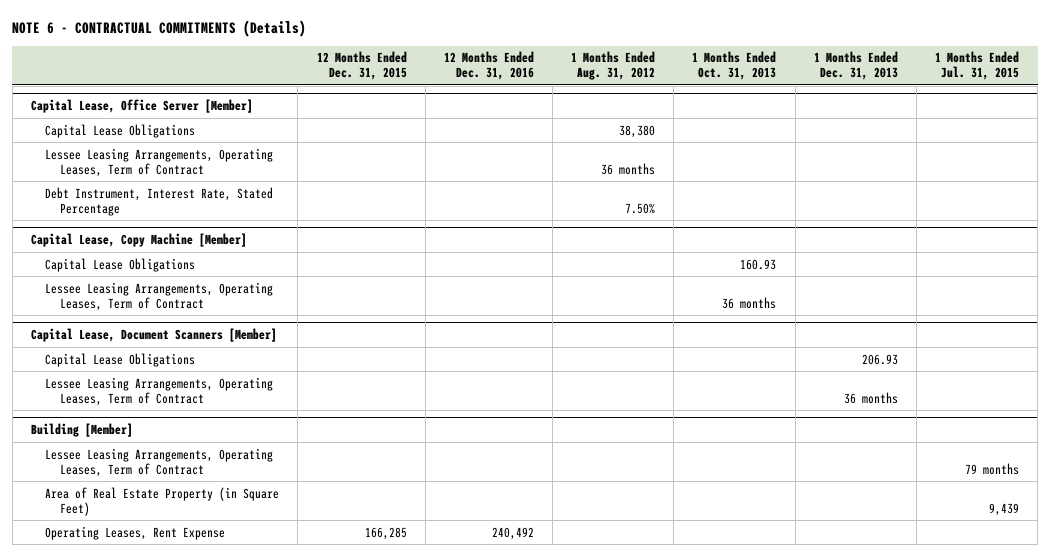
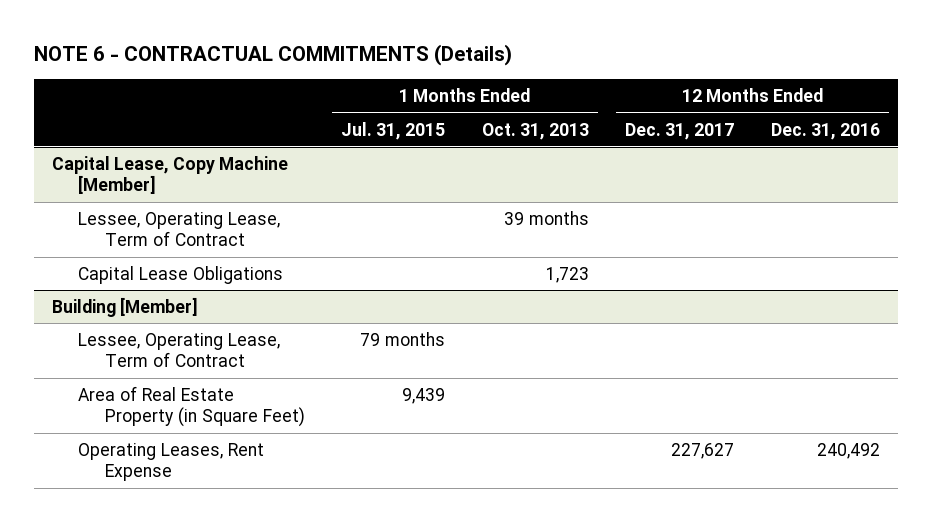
- | 12 Months Ended Dec. 31, 2015 | 12 Months Ended Dec. 31, 2016 | 1 Months Ended Aug. 31, 2012 | 1 Months Ended Oct. 31, 2013 | 1 Months Ended Dec. 31, 2013 | 1 Months Ended Jul. 31, 2015
+ | 1 Months Ended Jul. 31, 2015 | 1 Months Ended Oct. 31, 2013 | 12 Months Ended Dec. 31, 2017 | 12 Months Ended Dec. 31, 2016
- Capital Lease, Office Server [Member]
- Capital Lease Obligations | | | 38,380 | | |
- Lessee Leasing Arrangements, Operating Leases, Term of Contract | | | 36 months | | |
- Debt Instrument, Interest Rate, Stated Percentage | | | 7.50% | | |
@ Capital Lease, Copy Machine [Member]
- Capital Lease Obligations | | | | 160.93 | |
- Lessee Leasing Arrangements, Operating Leases, Term of Contract | | | | 36 months | |
- Capital Lease, Document Scanners [Member]
- Capital Lease Obligations | | | | | 206.93 |
- Lessee Leasing Arrangements, Operating Leases, Term of Contract | | | | | 36 months |
@ Capital Lease, Copy Machine [Member]
+ Lessee, Operating Lease, Term of Contract | | 39 months | |
+ Capital Lease Obligations | | 1,723 | |
@ Building [Member]
- Lessee Leasing Arrangements, Operating Leases, Term of Contract | | | | | | 79 months
+ Lessee, Operating Lease, Term of Contract | 79 months | | |

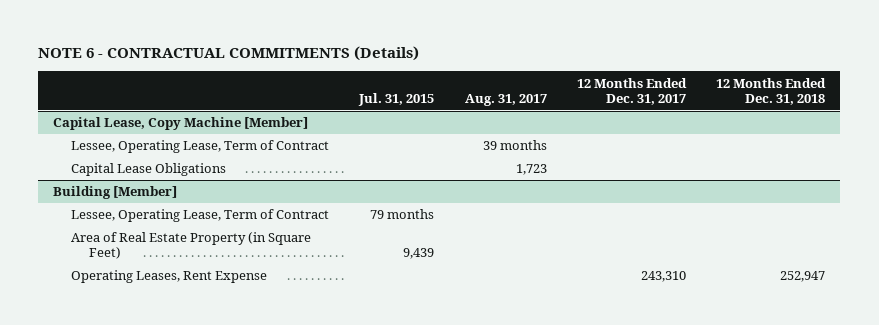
- | 1 Months Ended Jul. 31, 2015 | 1 Months Ended Oct. 31, 2013 | 12 Months Ended Dec. 31, 2017 | 12 Months Ended Dec. 31, 2016
+ | Jul. 31, 2015 | Aug. 31, 2017 | 12 Months Ended Dec. 31, 2017 | 12 Months Ended Dec. 31, 2018
@ Building [Member]
- Operating Leases, Rent Expense | | | 227,627 | 240,492
+ Operating Leases, Rent Expense | | | 243,310 | 252,947

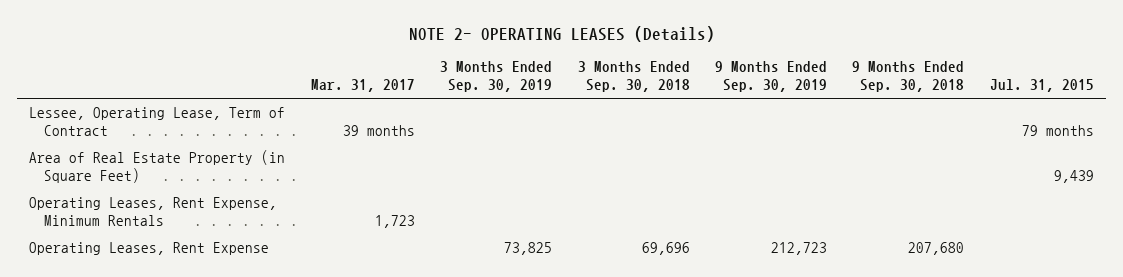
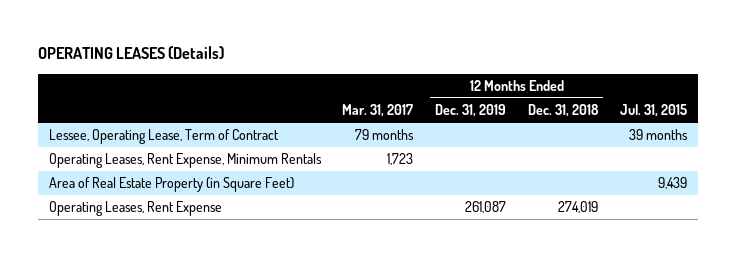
- NOTE 2- OPERATING LEASES (Details)
+ OPERATING LEASES (Details)
- | Mar. 31, 2017 | 3 Months Ended Sep. 30, 2019 | 3 Months Ended Sep. 30, 2018 | 9 Months Ended Sep. 30, 2019 | 9 Months Ended Sep. 30, 2018 | Jul. 31, 2015
+ | Mar. 31, 2017 | 12 Months Ended Dec. 31, 2019 | 12 Months Ended Dec. 31, 2018 | Jul. 31, 2015
- Lessee, Operating Lease, Term of Contract | 39 months | | | | | 79 months
+ Lessee, Operating Lease, Term of Contract | 79 months | | | 39 months
moved down: Area of Real Estate Property (in Square Feet) | | | | 9,439

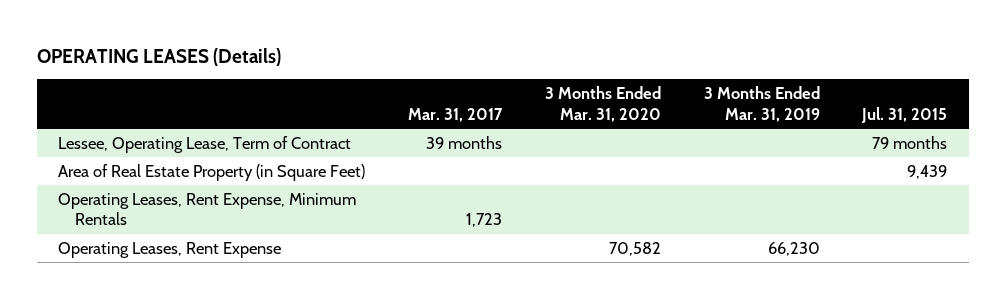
- | Mar. 31, 2017 | 12 Months Ended Dec. 31, 2019 | 12 Months Ended Dec. 31, 2018 | Jul. 31, 2015
+ | Mar. 31, 2017 | 3 Months Ended Mar. 31, 2020 | 3 Months Ended Mar. 31, 2019 | Jul. 31, 2015
- Lessee, Operating Lease, Term of Contract | 79 months | | | 39 months
+ Lessee, Operating Lease, Term of Contract | 39 months | | | 79 months
moved down: Operating Leases, Rent Expense, Minimum Rentals | 1,723 | | |

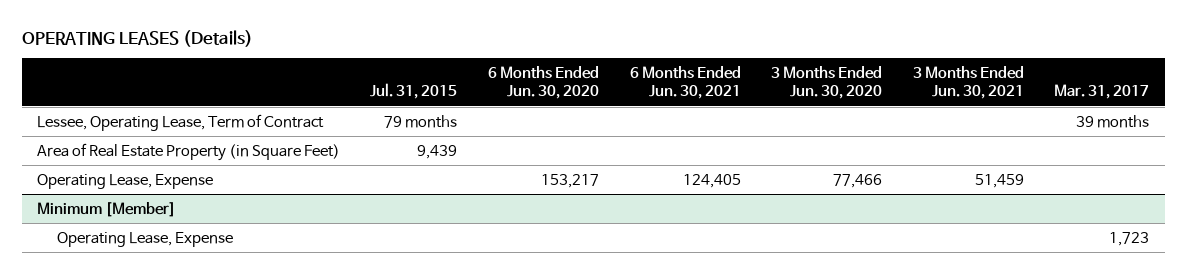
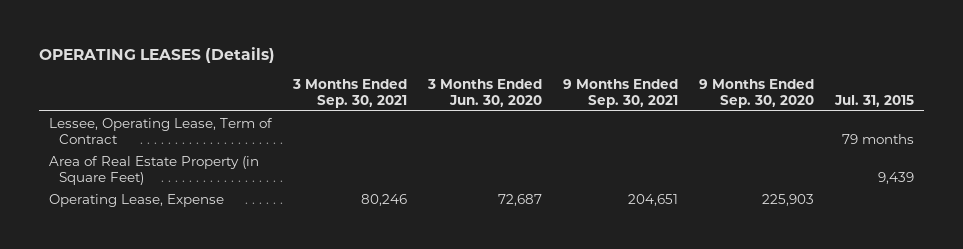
- | Jul. 31, 2015 | 6 Months Ended Jun. 30, 2020 | 6 Months Ended Jun. 30, 2021 | 3 Months Ended Jun. 30, 2020 | 3 Months Ended Jun. 30, 2021 | Mar. 31, 2017
+ | 3 Months Ended Sep. 30, 2021 | 3 Months Ended Jun. 30, 2020 | 9 Months Ended Sep. 30, 2021 | 9 Months Ended Sep. 30, 2020 | Jul. 31, 2015
- Operating Lease, Expense | | 153,217 | 124,405 | 77,466 | 51,459 |
- Minimum [Member]
- Operating Lease, Expense | | | | | | 1,723
+ Operating Lease, Expense | 80,246 | 72,687 | 204,651 | 225,903 |

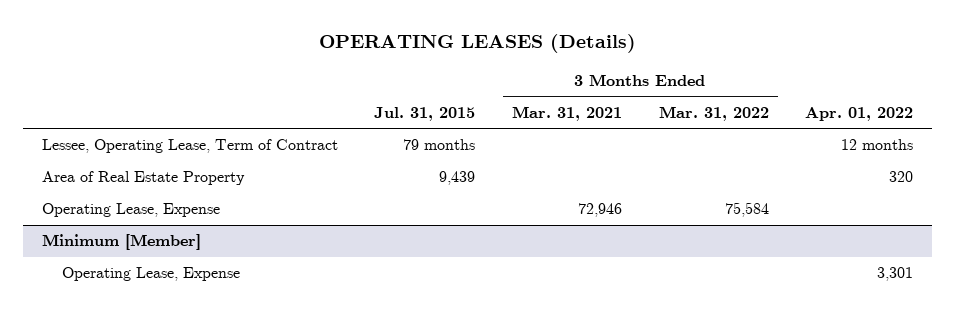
- | 3 Months Ended Sep. 30, 2021 | 3 Months Ended Jun. 30, 2020 | 9 Months Ended Sep. 30, 2021 | 9 Months Ended Sep. 30, 2020 | Jul. 31, 2015
+ | Jul. 31, 2015 | 3 Months Ended Mar. 31, 2021 | 3 Months Ended Mar. 31, 2022 | Apr. 01, 2022
- Area of Real Estate Property (in Square Feet) | | | | | 9,439
+ Area of Real Estate Property | 9,439 | | | 320
+ Minimum [Member]
+ Operating Lease, Expense | | | | 3,301

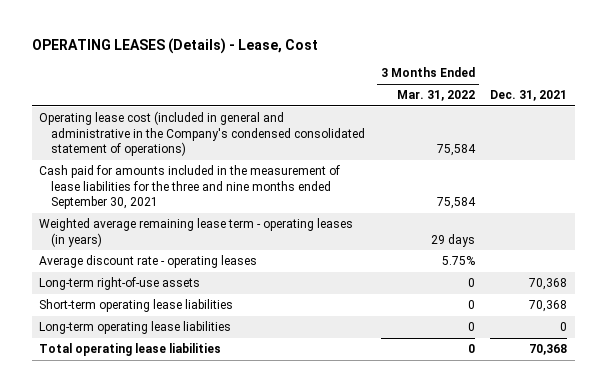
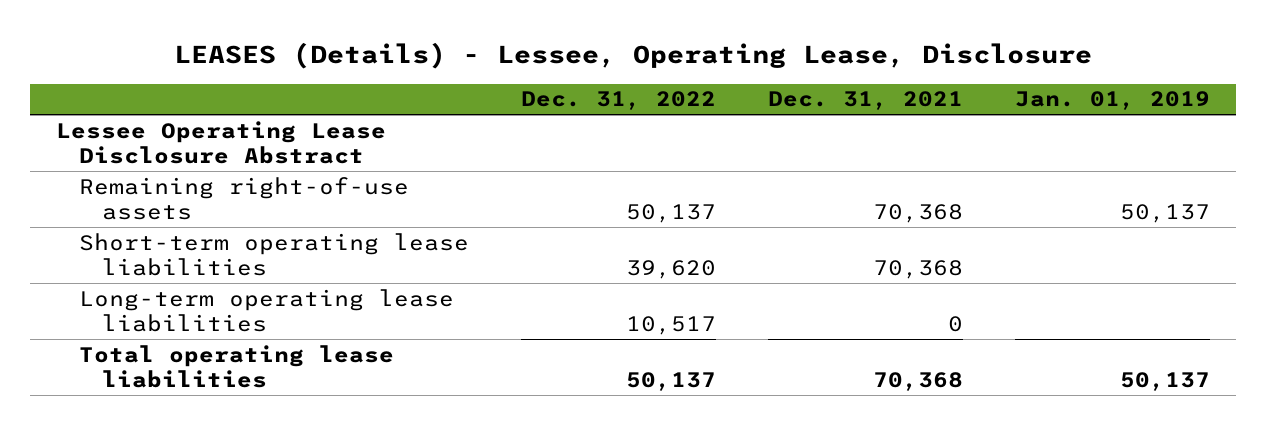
- OPERATING LEASES (Details) - Lease, Cost
+ LEASES (Details) - Lessee, Operating Lease, Disclosure
- | 3 Months Ended Mar. 31, 2022 | Dec. 31, 2021
+ | Dec. 31, 2022 | Dec. 31, 2021 | Jan. 01, 2019
- Operating lease cost (included in general and administrative in the Company's condensed consolidated statement of operations) | 75,584 |
- Cash paid for amounts included in the measurement of lease liabilities for the three and nine months ended September 30, 2021 | 75,584 |
- Weighted average remaining lease term - operating leases (in years) | 29 days |
- Average discount rate - operating leases | 5.75% |
- Long-term right-of-use assets | 0 | 70,368
+ Lessee Operating Lease Disclosure Abstract
+ Remaining right-of-use assets | 50,137 | 70,368 | 50,137

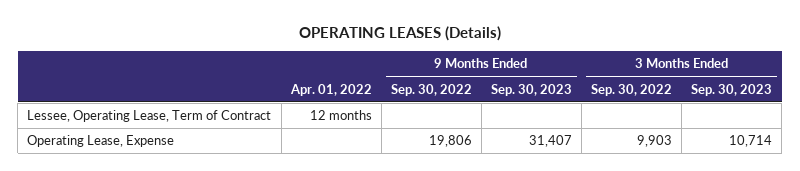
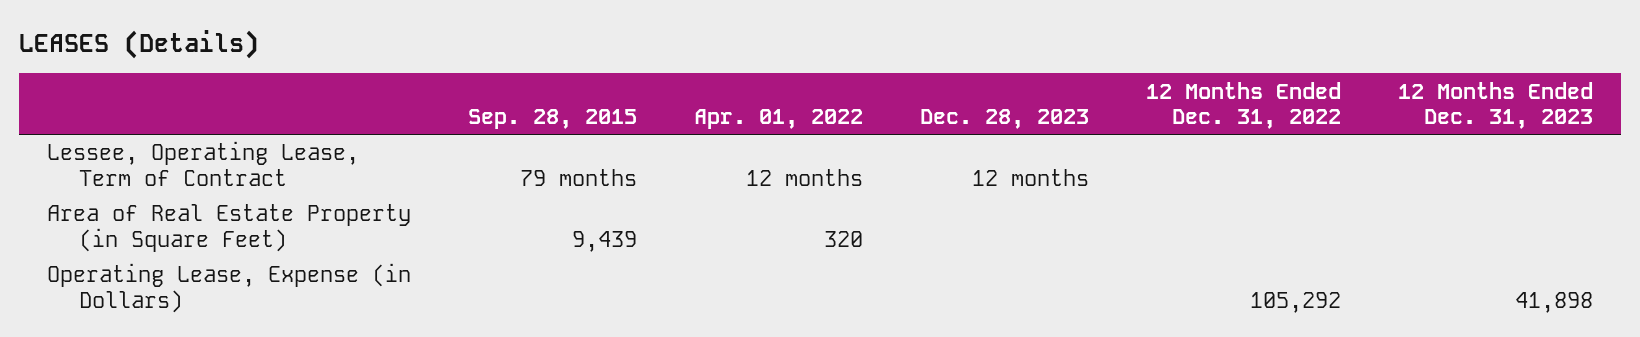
- OPERATING LEASES (Details)
+ LEASES (Details)
- | Apr. 01, 2022 | 9 Months Ended Sep. 30, 2022 | 9 Months Ended Sep. 30, 2023 | 3 Months Ended Sep. 30, 2022 | 3 Months Ended Sep. 30, 2023
+ | Sep. 28, 2015 | Apr. 01, 2022 | Dec. 28, 2023 | 12 Months Ended Dec. 31, 2022 | 12 Months Ended Dec. 31, 2023
- Operating Lease, Expense | | 19,806 | 31,407 | 9,903 | 10,714
+ Area of Real Estate Property (in Square Feet) | 9,439 | 320 | | |
+ Operating Lease, Expense (in Dollars) | | | | 105,292 | 41,898

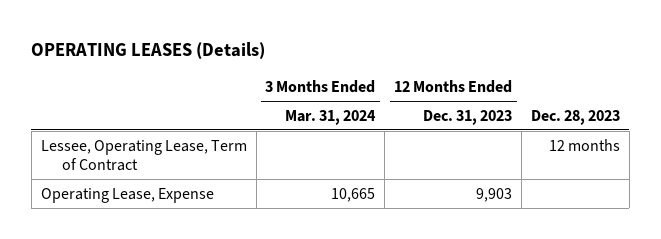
- LEASES (Details)
+ OPERATING LEASES (Details)
- | Sep. 28, 2015 | Apr. 01, 2022 | Dec. 28, 2023 | 12 Months Ended Dec. 31, 2022 | 12 Months Ended Dec. 31, 2023
+ | 3 Months Ended Mar. 31, 2024 | 12 Months Ended Dec. 31, 2023 | Dec. 28, 2023
- Area of Real Estate Property (in Square Feet) | 9,439 | 320 | | |
- Operating Lease, Expense (in Dollars) | | | | 105,292 | 41,898
+ Operating Lease, Expense | 10,665 | 9,903 |

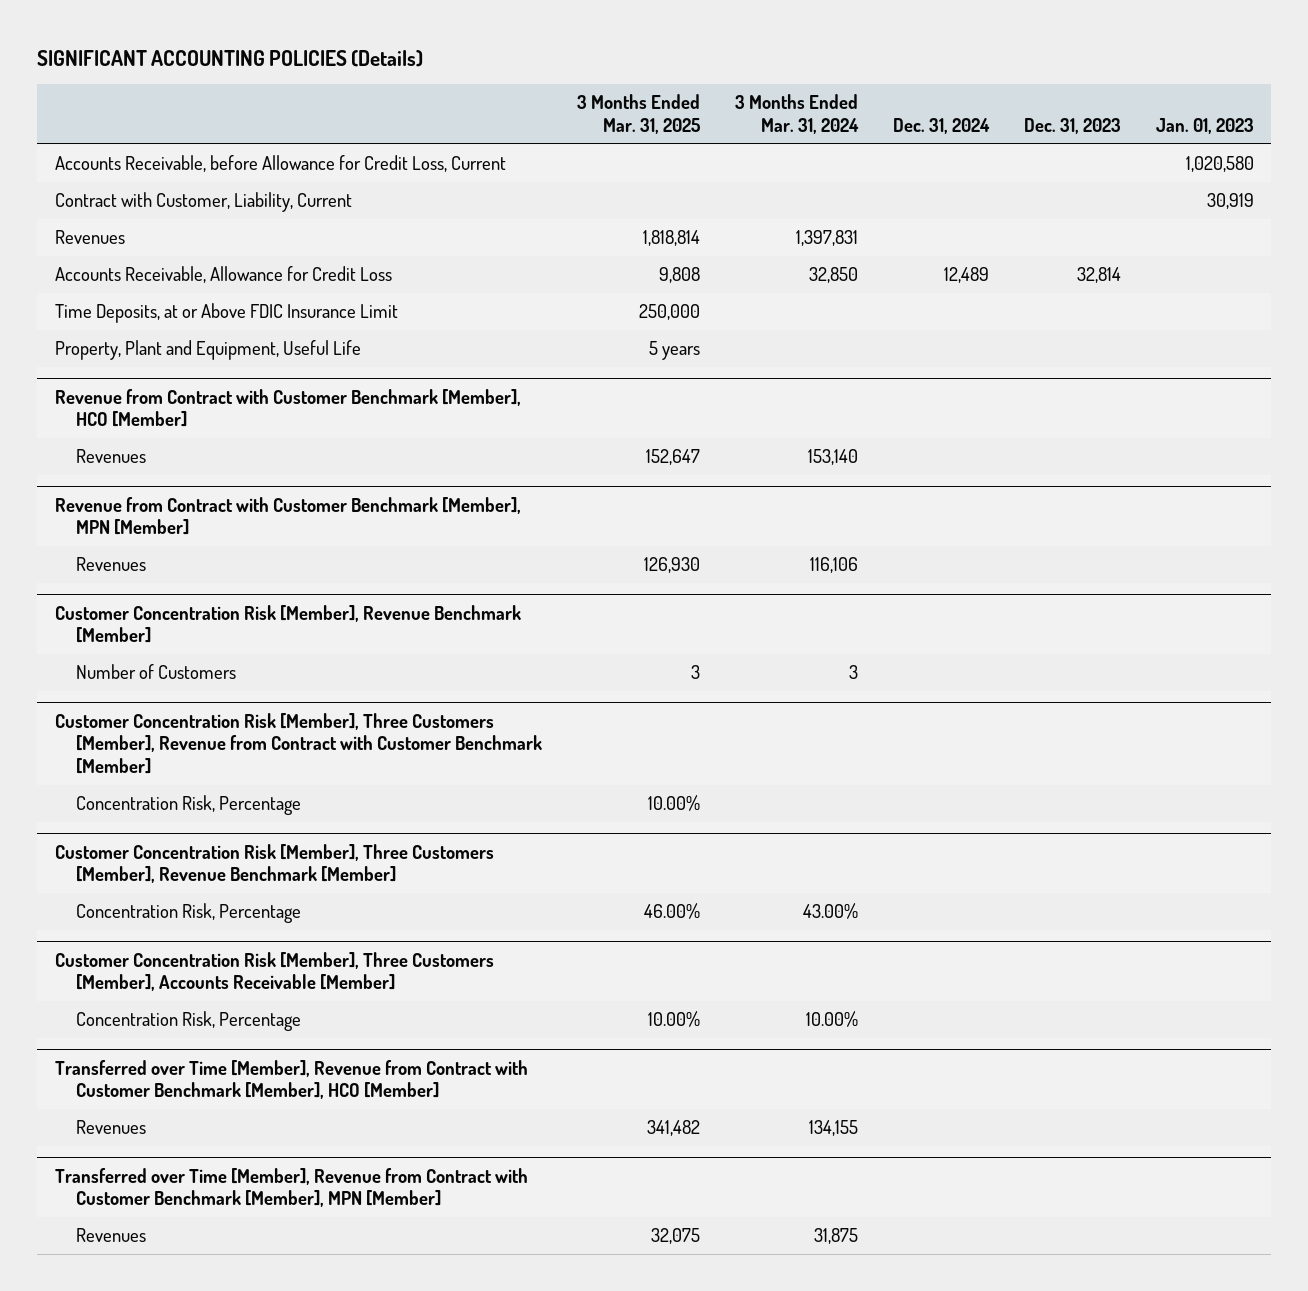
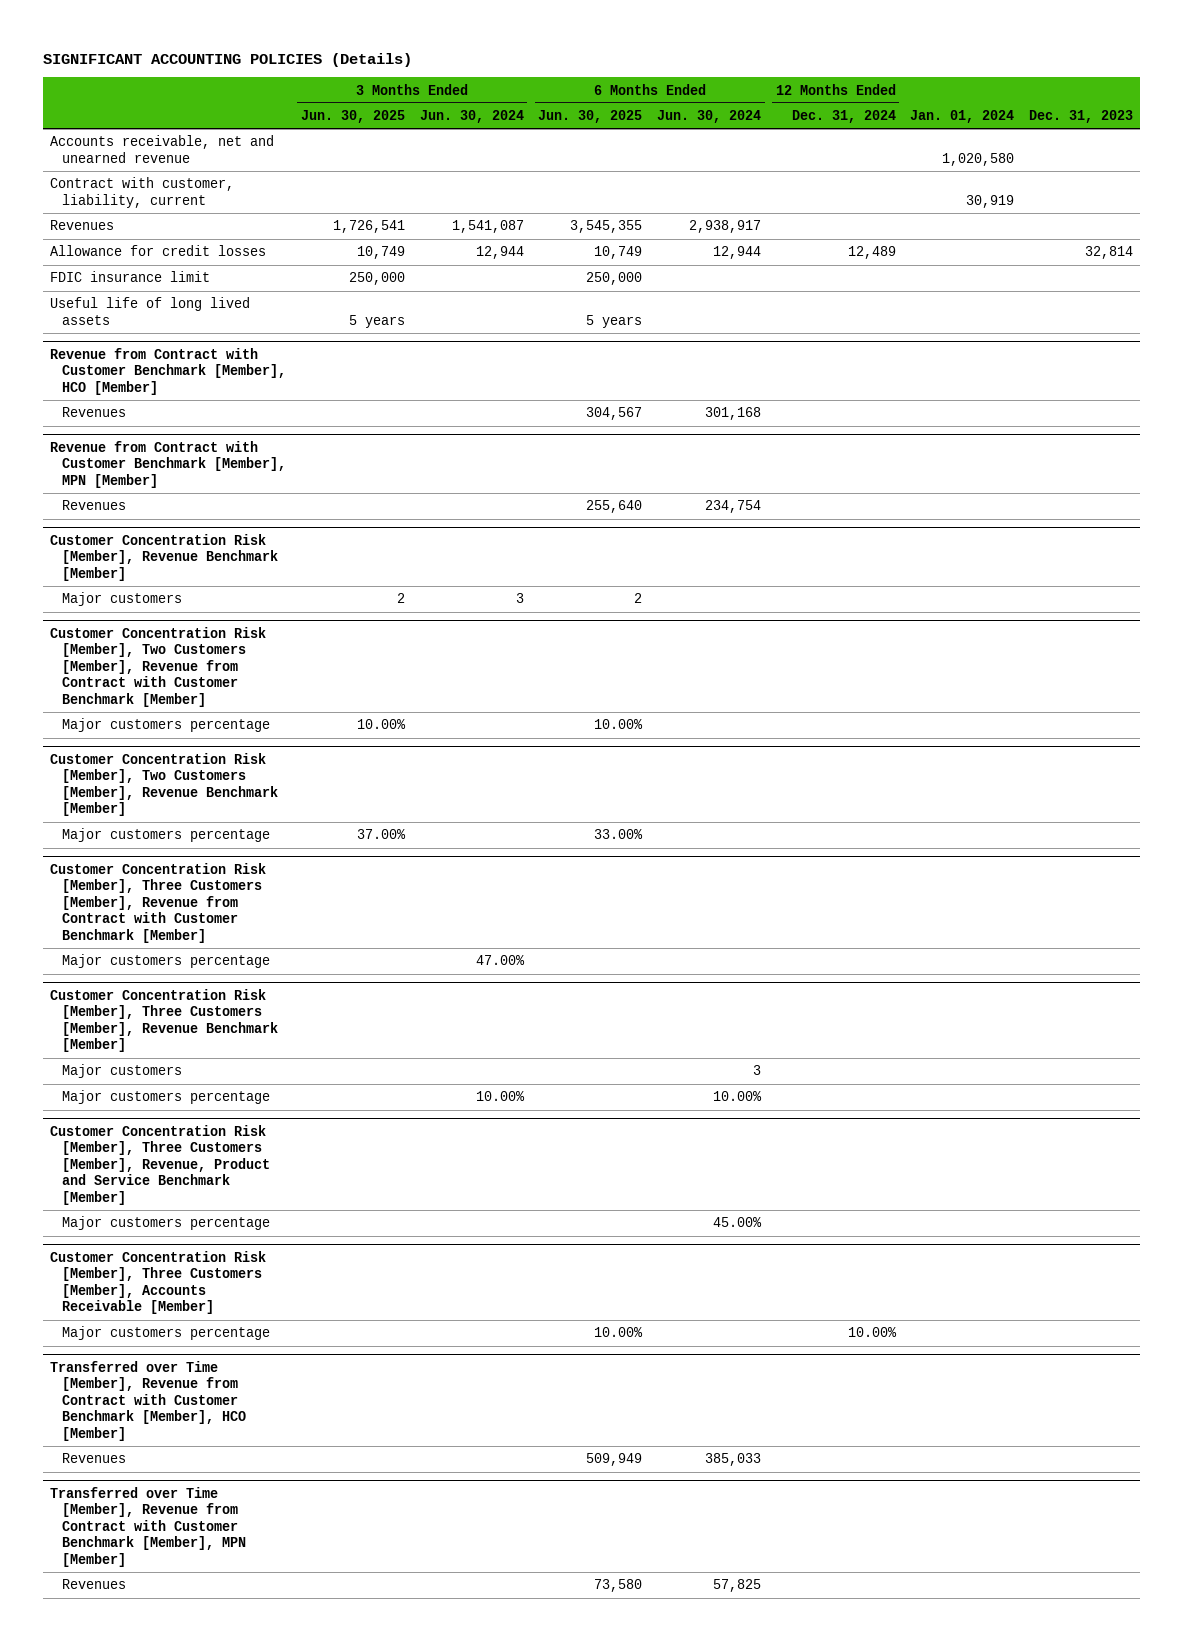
- | 3 Months Ended Mar. 31, 2025 | 3 Months Ended Mar. 31, 2024 | Dec. 31, 2024 | Dec. 31, 2023 | Jan. 01, 2023
+ | 3 Months Ended Jun. 30, 2025 | 3 Months Ended Jun. 30, 2024 | 6 Months Ended Jun. 30, 2025 | 6 Months Ended Jun. 30, 2024 | 12 Months Ended Dec. 31, 2024 | Jan. 01, 2024 | Dec. 31, 2023
- Accounts Receivable, before Allowance for Credit Loss, Current | | | | | 1,020,580
- Contract with Customer, Liability, Current | | | | | 30,919
+ Accounts receivable, net and unearned revenue | | | | | | 1,020,580 |
+ Contract with customer, liability, current | | | | | | 30,919 |
- Accounts Receivable, Allowance for Credit Loss | 9,808 | 32,850 | 12,489 | 32,814 |
- Time Deposits, at or Above FDIC Insurance Limit | 250,000 | | | |
- Property, Plant and Equipment, Useful Life | 5 years | | | |
+ Allowance for credit losses | 10,749 | 12,944 | 10,749 | 12,944 | 12,489 | | 32,814
+ FDIC insurance limit | 250,000 | | 250,000 | | | |
+ Useful life of long lived assets | 5 years | | 5 years | | | |
@ Customer Concentration Risk [Member], Revenue Benchmark [Member]
- Number of Customers | 3 | 3 | | |
+ Major customers | 2 | 3 | 2 | | | |
+ Customer Concentration Risk [Member], Two Customers [Member], Revenue from Contract with Customer Benchmark [Member]
+ Major customers percentage | 10.00% | | 10.00% | | | |
+ Customer Concentration Risk [Member], Two Customers [Member], Revenue Benchmark [Member]
+ Major customers percentage | 37.00% | | 33.00% | | | |
@ Customer Concentration Risk [Member], Three Customers [Member], Revenue from Contract with Customer Benchmark [Member]
- Concentration Risk, Percentage | 10.00% | | | |
+ Major customers percentage | | 47.00% | | | | |
@ Customer Concentration Risk [Member], Three Customers [Member], Revenue Benchmark [Member]
- Concentration Risk, Percentage | 46.00% | 43.00% | | |
+ Major customers | | | | 3 | | |
+ Major customers percentage | | 10.00% | | 10.00% | | |
+ Customer Concentration Risk [Member], Three Customers [Member], Revenue, Product and Service Benchmark [Member]
+ Major customers percentage | | | | 45.00% | | |
@ Customer Concentration Risk [Member], Three Customers [Member], Accounts Receivable [Member]
- Concentration Risk, Percentage | 10.00% | 10.00% | | |
+ Major customers percentage | | | 10.00% | | 10.00% | |

